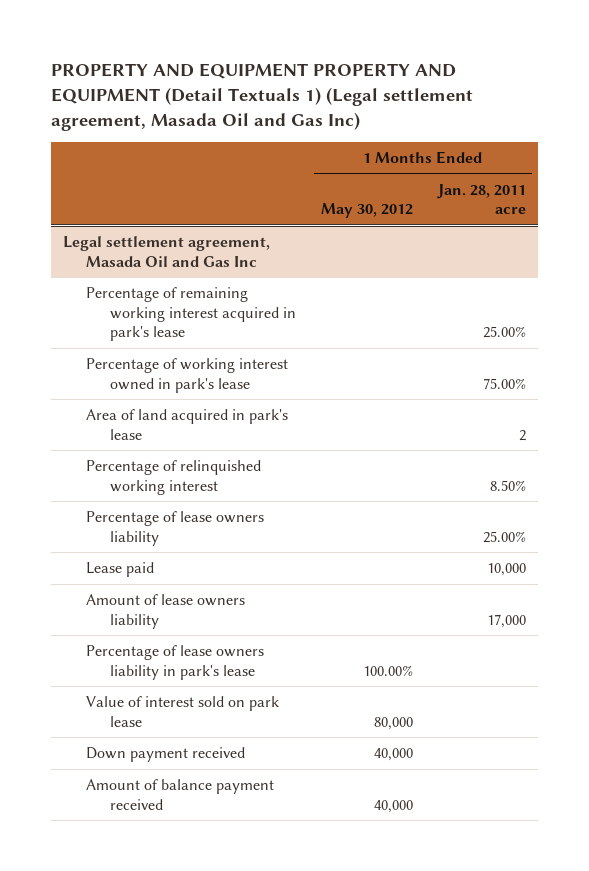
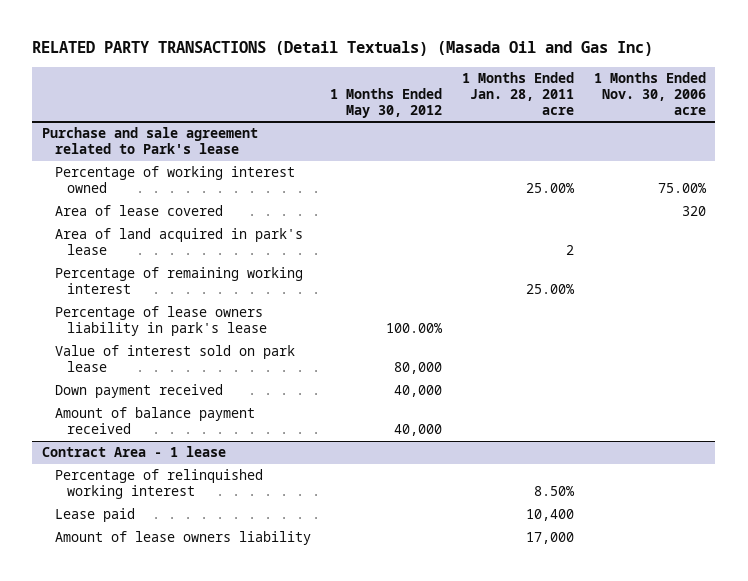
- PROPERTY AND EQUIPMENT PROPERTY AND EQUIPMENT (Detail Textuals 1) (Legal settlement agreement, Masada Oil and Gas Inc)
+ RELATED PARTY TRANSACTIONS (Detail Textuals) (Masada Oil and Gas Inc)
- | 1 Months Ended May 30, 2012 | 1 Months Ended Jan. 28, 2011 acre
+ | 1 Months Ended May 30, 2012 | 1 Months Ended Jan. 28, 2011 acre | 1 Months Ended Nov. 30, 2006 acre
- Legal settlement agreement, Masada Oil and Gas Inc
- Percentage of remaining working interest acquired in park's lease | | 25.00%
- Percentage of working interest owned in park's lease | | 75.00%
+ Purchase and sale agreement related to Park's lease
+ Percentage of working interest owned | | 25.00% | 75.00%
+ Area of lease covered | | | 320
- Percentage of relinquished working interest | | 8.50%
- Percentage of lease owners liability | | 25.00%
- Lease paid | | 10,000
- Amount of lease owners liability | | 17,000
+ Percentage of remaining working interest | | 25.00% |
+ Contract Area - 1 lease
+ Percentage of relinquished working interest | | 8.50% |
+ Lease paid | | 10,400 |
+ Amount of lease owners liability | | 17,000 |

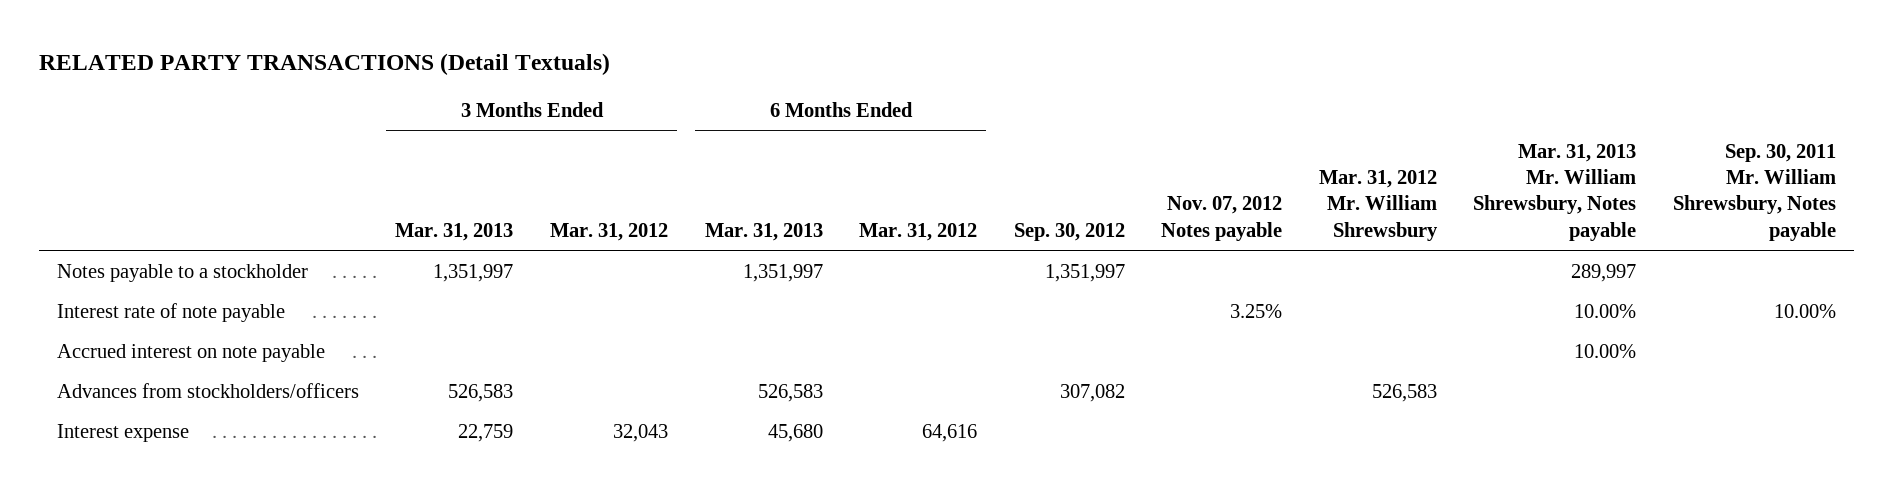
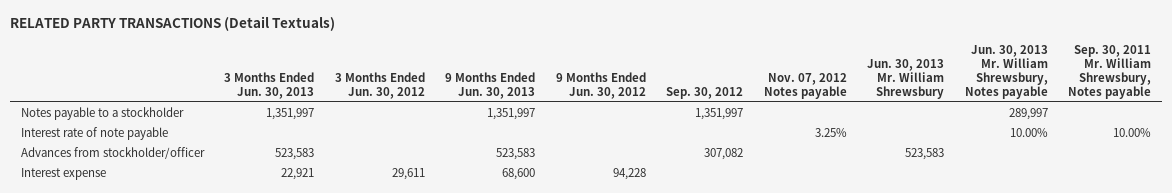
- | 3 Months Ended Mar. 31, 2013 | 3 Months Ended Mar. 31, 2012 | 6 Months Ended Mar. 31, 2013 | 6 Months Ended Mar. 31, 2012 | Sep. 30, 2012 | Nov. 07, 2012 Notes payable | Mar. 31, 2012 Mr. William Shrewsbury | Mar. 31, 2013 Mr. William Shrewsbury, Notes payable | Sep. 30, 2011 Mr. William Shrewsbury, Notes payable
+ | 3 Months Ended Jun. 30, 2013 | 3 Months Ended Jun. 30, 2012 | 9 Months Ended Jun. 30, 2013 | 9 Months Ended Jun. 30, 2012 | Sep. 30, 2012 | Nov. 07, 2012 Notes payable | Jun. 30, 2013 Mr. William Shrewsbury | Jun. 30, 2013 Mr. William Shrewsbury, Notes payable | Sep. 30, 2011 Mr. William Shrewsbury, Notes payable
- Accrued interest on note payable | | | | | | | | 10.00% |
- Advances from stockholders/officers | 526,583 | | 526,583 | | 307,082 | | 526,583 | |
+ Advances from stockholder/officer | 523,583 | | 523,583 | | 307,082 | | 523,583 | |

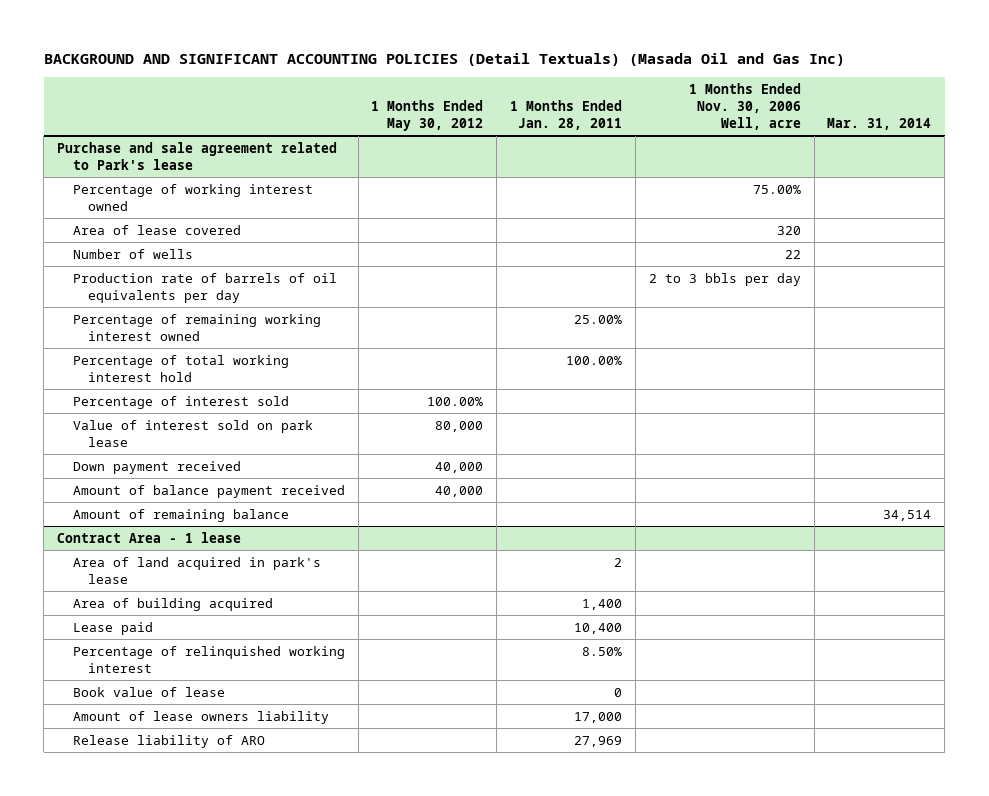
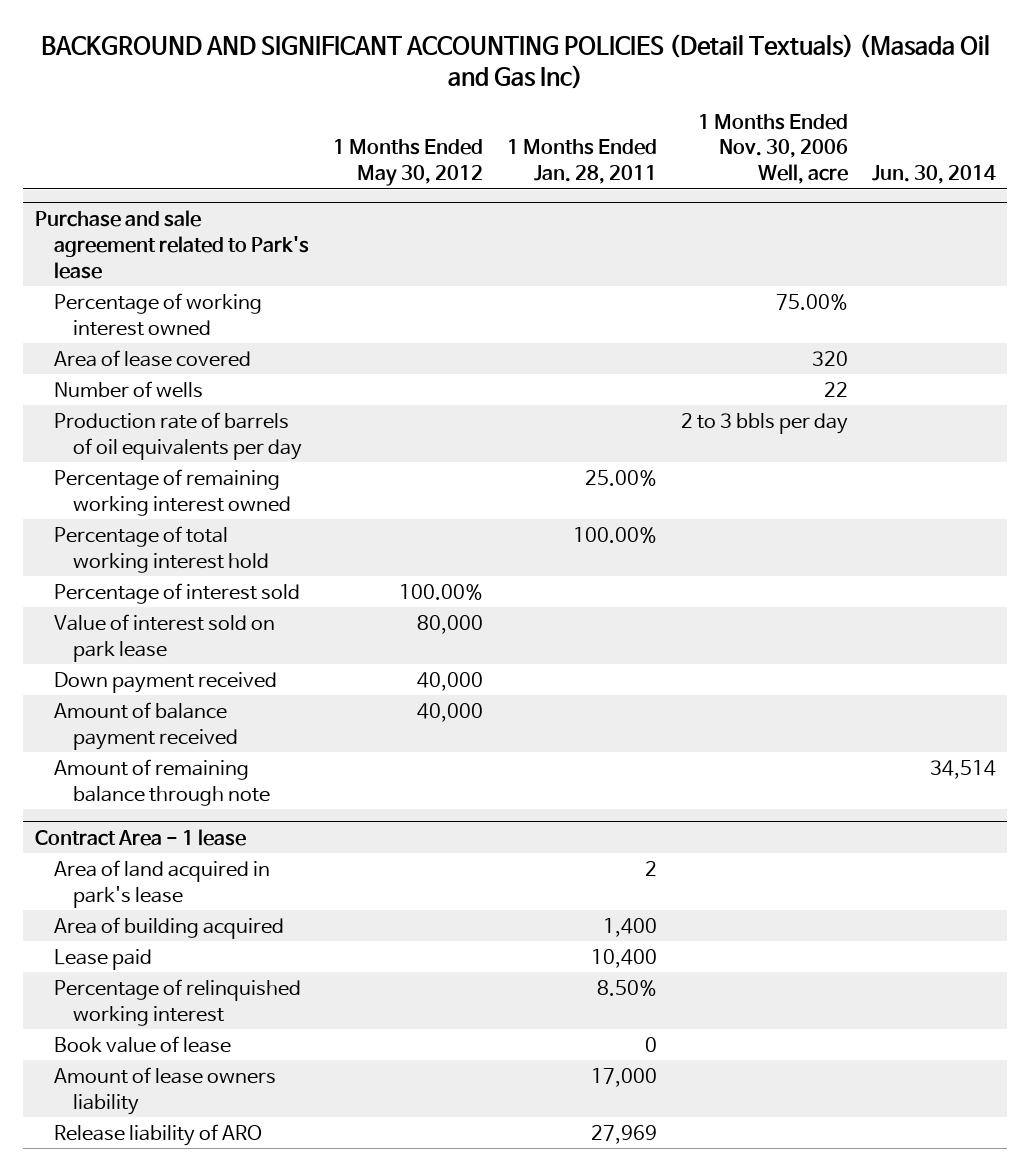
- | 1 Months Ended May 30, 2012 | 1 Months Ended Jan. 28, 2011 | 1 Months Ended Nov. 30, 2006 Well, acre | Mar. 31, 2014
+ | 1 Months Ended May 30, 2012 | 1 Months Ended Jan. 28, 2011 | 1 Months Ended Nov. 30, 2006 Well, acre | Jun. 30, 2014
@ Purchase and sale agreement related to Park's lease
- Amount of remaining balance | | | | 34,514
+ Amount of remaining balance through note | | | | 34,514

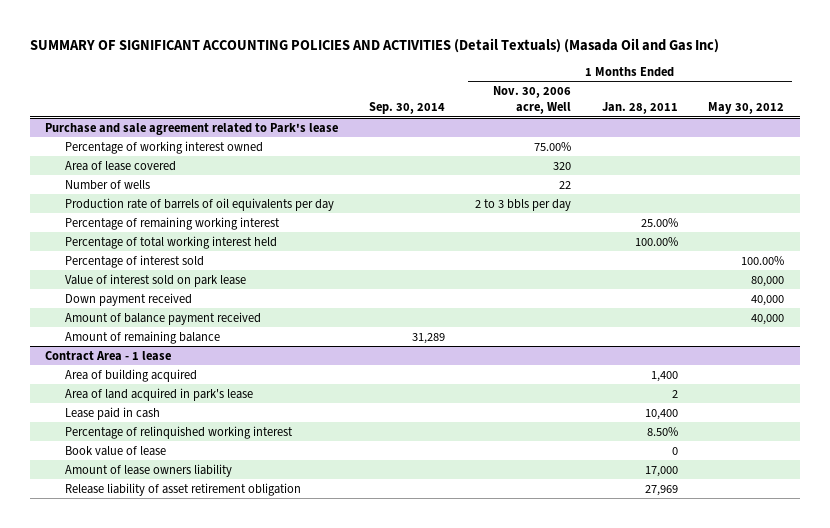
- BACKGROUND AND SIGNIFICANT ACCOUNTING POLICIES (Detail Textuals) (Masada Oil and Gas Inc)
+ SUMMARY OF SIGNIFICANT ACCOUNTING POLICIES AND ACTIVITIES (Detail Textuals) (Masada Oil and Gas Inc)
- | 1 Months Ended May 30, 2012 | 1 Months Ended Jan. 28, 2011 | 1 Months Ended Nov. 30, 2006 Well, acre | Jun. 30, 2014
+ | Sep. 30, 2014 | 1 Months Ended Nov. 30, 2006 acre, Well | 1 Months Ended Jan. 28, 2011 | 1 Months Ended May 30, 2012
@ Purchase and sale agreement related to Park's lease
- Percentage of remaining working interest owned | | 25.00% | |
- Percentage of total working interest hold | | 100.00% | |
+ Percentage of remaining working interest | | | 25.00% |
+ Percentage of total working interest held | | | 100.00% |
- Amount of remaining balance through note | | | | 34,514
+ Amount of remaining balance | 31,289 | | |
@ Contract Area - 1 lease
- Lease paid | | 10,400 | |
moved down: Area of land acquired in park's lease | | | 2 |
+ Lease paid in cash | | | 10,400 |
- Release liability of ARO | | 27,969 | |
+ Release liability of asset retirement obligation | | | 27,969 |

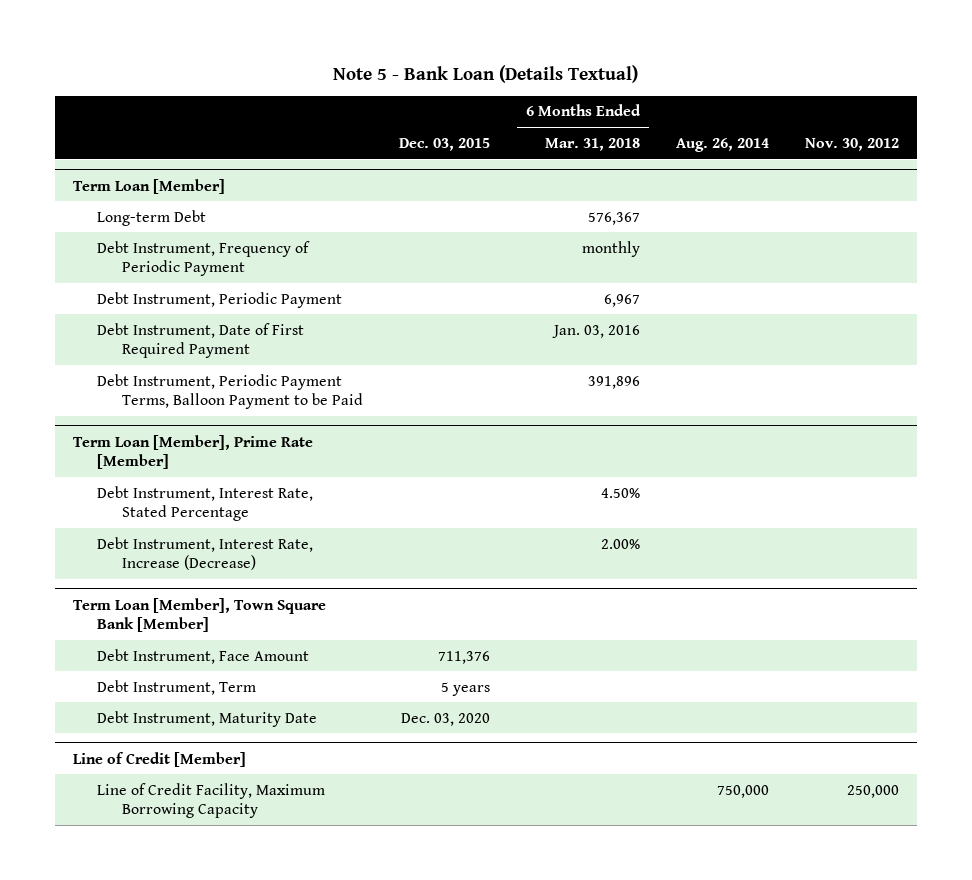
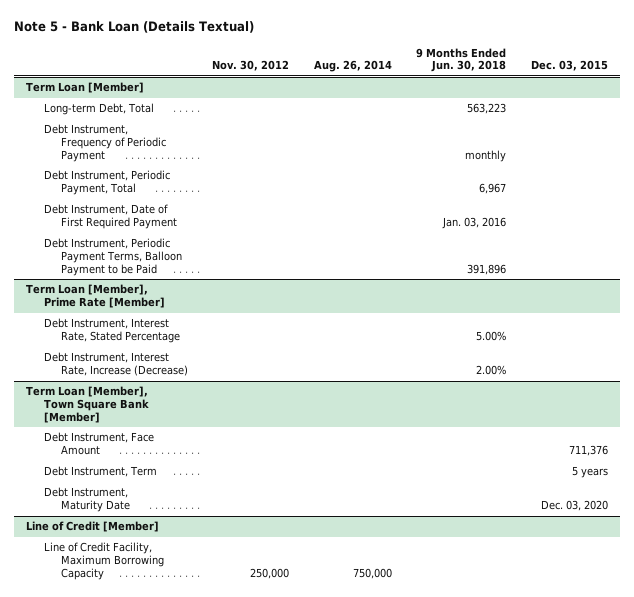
- | Dec. 03, 2015 | 6 Months Ended Mar. 31, 2018 | Aug. 26, 2014 | Nov. 30, 2012
+ | Nov. 30, 2012 | Aug. 26, 2014 | 9 Months Ended Jun. 30, 2018 | Dec. 03, 2015
@ Term Loan [Member]
- Long-term Debt | | 576,367 | |
+ Long-term Debt, Total | | | 563,223 |
- Debt Instrument, Periodic Payment | | 6,967 | |
+ Debt Instrument, Periodic Payment, Total | | | 6,967 |

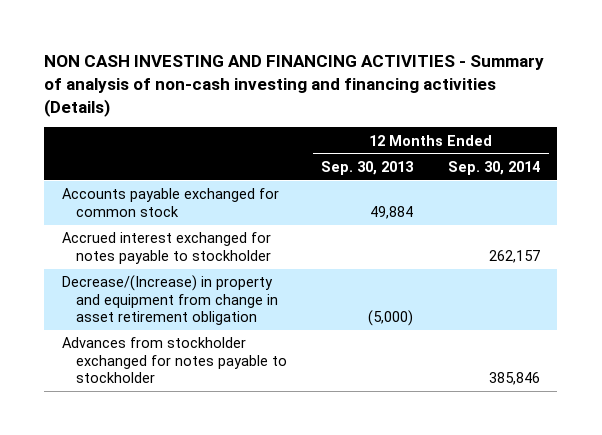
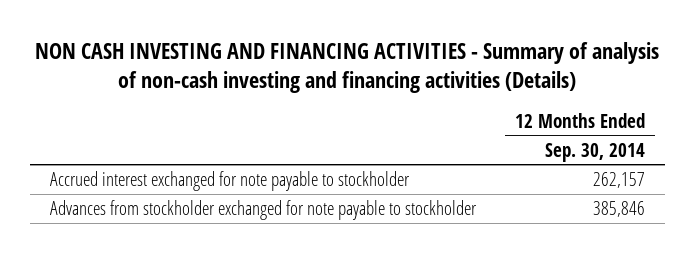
- | 12 Months Ended Sep. 30, 2013 | 12 Months Ended Sep. 30, 2014
+ | 12 Months Ended Sep. 30, 2014
- Accounts payable exchanged for common stock | 49,884 |
- Accrued interest exchanged for notes payable to stockholder | | 262,157
- Decrease/(Increase) in property and equipment from change in asset retirement obligation | (5,000) |
- Advances from stockholder exchanged for notes payable to stockholder | | 385,846
+ Accrued interest exchanged for note payable to stockholder | 262,157
+ Advances from stockholder exchanged for note payable to stockholder | 385,846

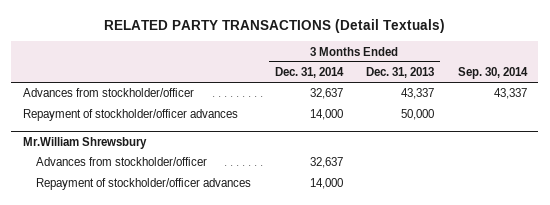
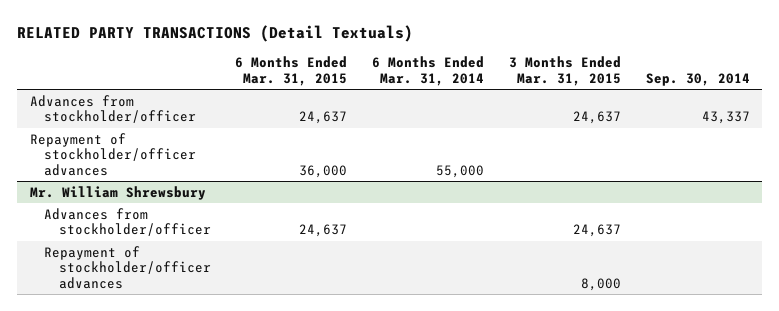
- | 3 Months Ended Dec. 31, 2014 | 3 Months Ended Dec. 31, 2013 | Sep. 30, 2014
+ | 6 Months Ended Mar. 31, 2015 | 6 Months Ended Mar. 31, 2014 | 3 Months Ended Mar. 31, 2015 | Sep. 30, 2014
- Mr.William Shrewsbury
+ Mr. William Shrewsbury

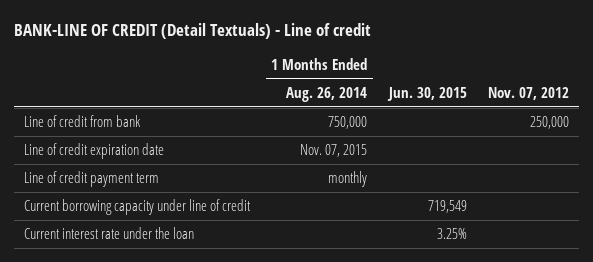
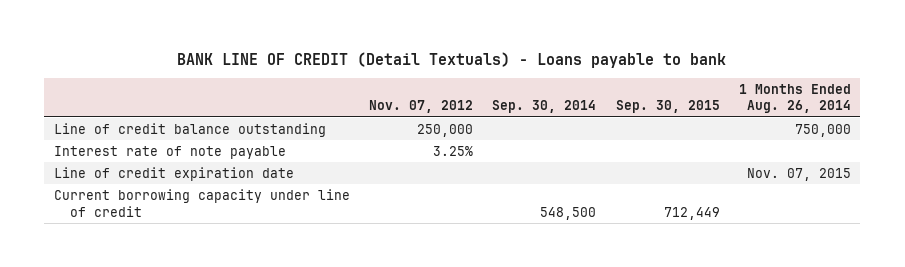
- BANK-LINE OF CREDIT (Detail Textuals) - Line of credit
+ BANK LINE OF CREDIT (Detail Textuals) - Loans payable to bank
- | 1 Months Ended Aug. 26, 2014 | Jun. 30, 2015 | Nov. 07, 2012
+ | Nov. 07, 2012 | Sep. 30, 2014 | Sep. 30, 2015 | 1 Months Ended Aug. 26, 2014
- Line of credit from bank | 750,000 | | 250,000
+ Line of credit balance outstanding | 250,000 | | | 750,000
+ Interest rate of note payable | 3.25% | | |
- Line of credit payment term | monthly | |
- Current interest rate under the loan | | 3.25% |

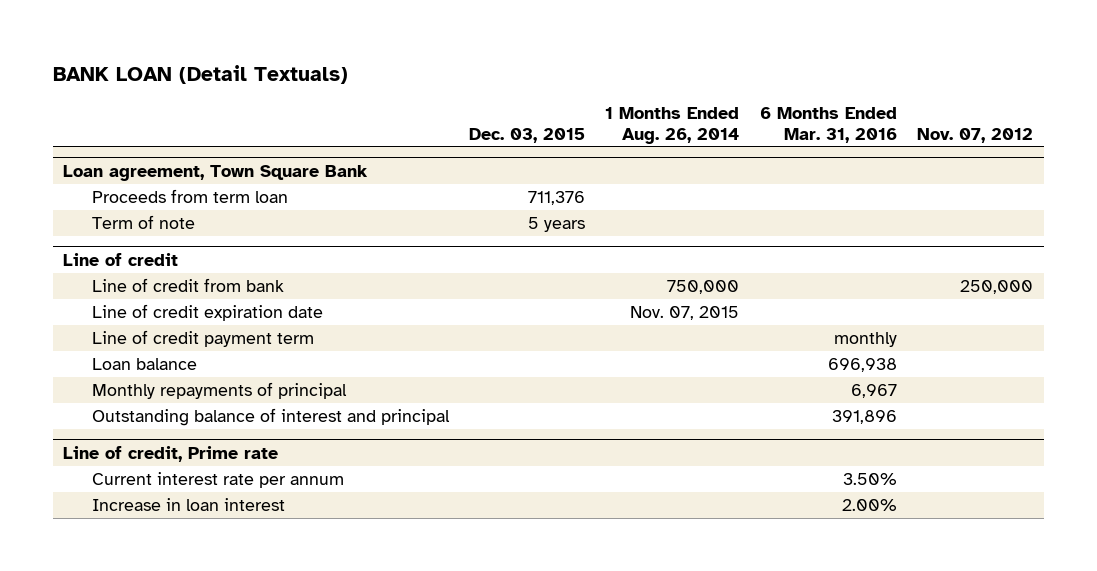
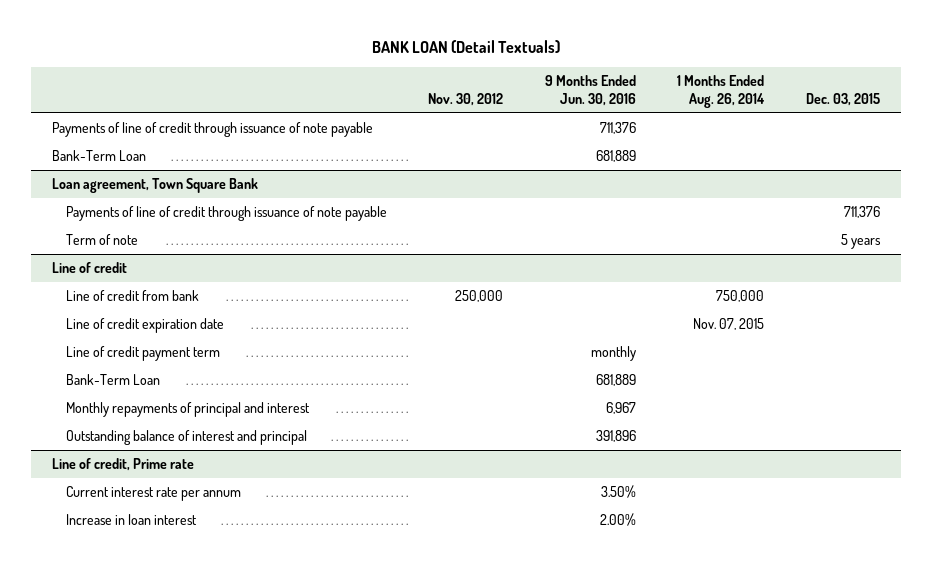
- | Dec. 03, 2015 | 1 Months Ended Aug. 26, 2014 | 6 Months Ended Mar. 31, 2016 | Nov. 07, 2012
+ | Nov. 30, 2012 | 9 Months Ended Jun. 30, 2016 | 1 Months Ended Aug. 26, 2014 | Dec. 03, 2015
+ Payments of line of credit through issuance of note payable | | 711,376 | |
+ Bank-Term Loan | | 681,889 | |
@ Loan agreement, Town Square Bank
- Proceeds from term loan | 711,376 | | |
+ Payments of line of credit through issuance of note payable | | | | 711,376
@ Line of credit
- Loan balance | | | 696,938 |
- Monthly repayments of principal | | | 6,967 |
+ Bank-Term Loan | | 681,889 | |
+ Monthly repayments of principal and interest | | 6,967 | |

